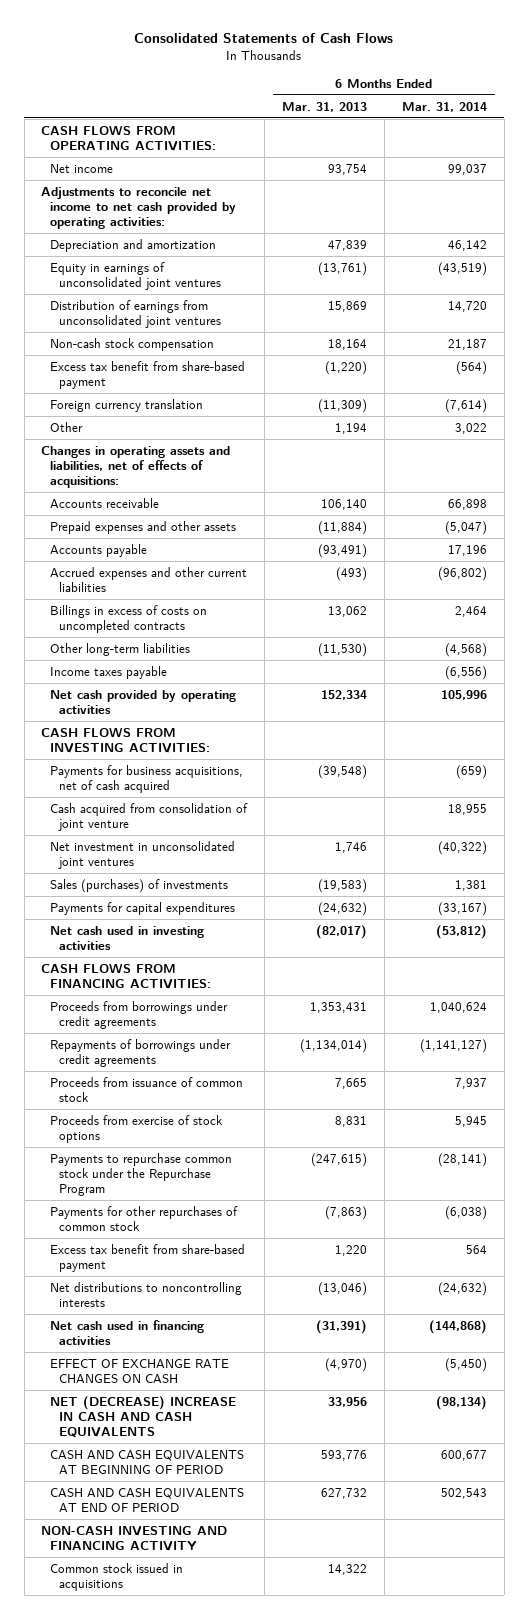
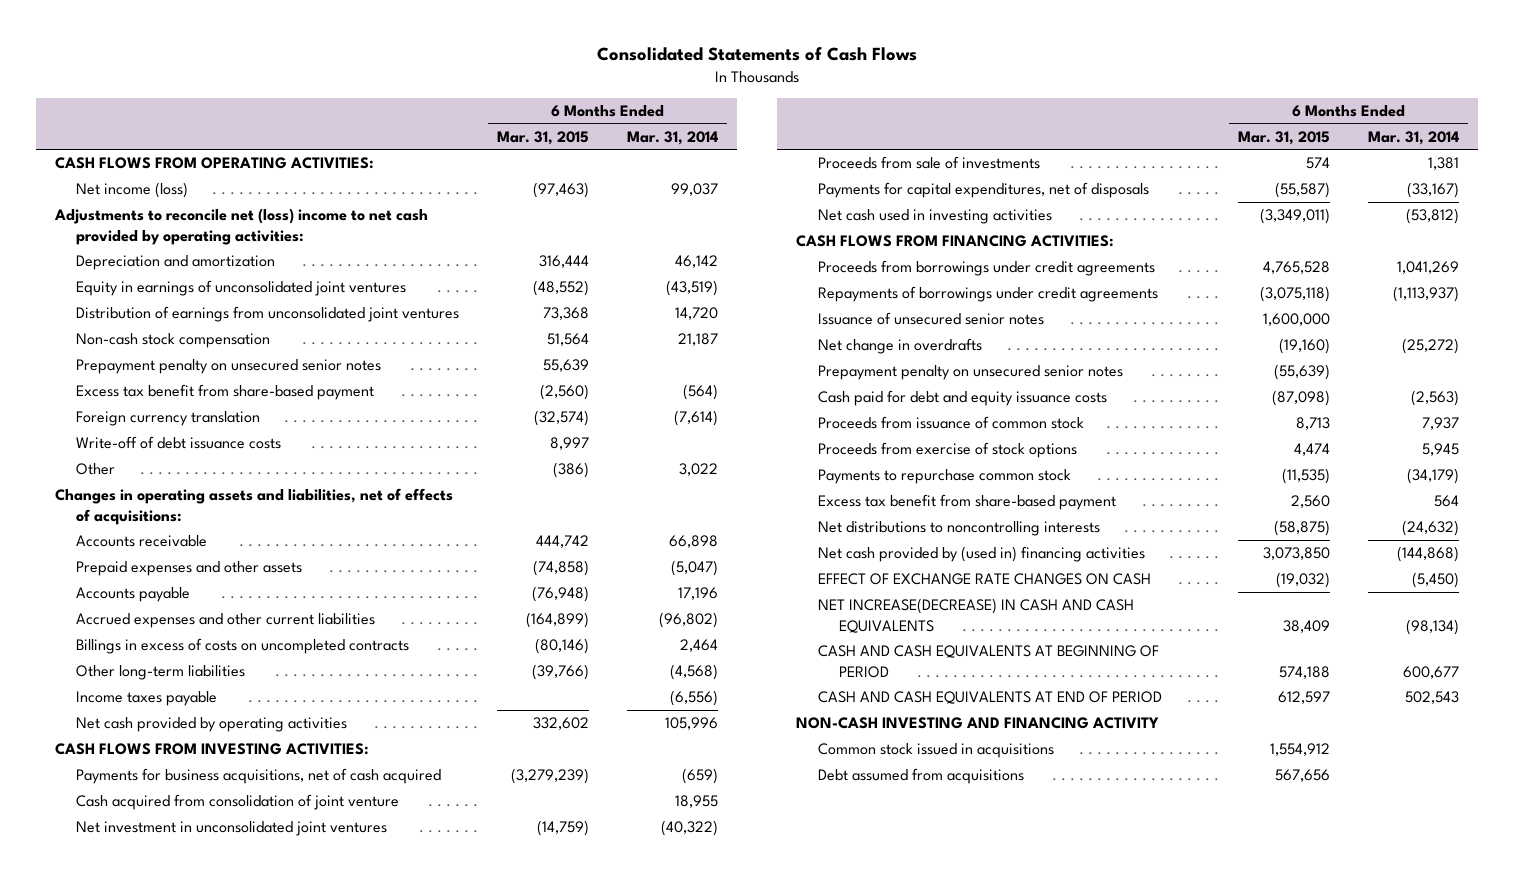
- | 6 Months Ended Mar. 31, 2013 | 6 Months Ended Mar. 31, 2014
+ | 6 Months Ended Mar. 31, 2015 | 6 Months Ended Mar. 31, 2014
- Net income | 93,754 | 99,037
- Adjustments to reconcile net income to net cash provided by operating activities:
+ Net income (loss) | (97,463) | 99,037
+ Adjustments to reconcile net (loss) income to net cash provided by operating activities:
+ Prepayment penalty on unsecured senior notes | 55,639 |
+ Write-off of debt issuance costs | 8,997 |
- Sales (purchases) of investments | (19,583) | 1,381
- Payments for capital expenditures | (24,632) | (33,167)
+ Proceeds from sale of investments | 574 | 1,381
+ Payments for capital expenditures, net of disposals | (55,587) | (33,167)
- Proceeds from borrowings under credit agreements | 1,353,431 | 1,040,624
- Repayments of borrowings under credit agreements | (1,134,014) | (1,141,127)
+ Proceeds from borrowings under credit agreements | 4,765,528 | 1,041,269
+ Repayments of borrowings under credit agreements | (3,075,118) | (1,113,937)
+ Issuance of unsecured senior notes | 1,600,000 |
+ Net change in overdrafts | (19,160) | (25,272)
+ Prepayment penalty on unsecured senior notes | (55,639) |
+ Cash paid for debt and equity issuance costs | (87,098) | (2,563)
- Payments to repurchase common stock under the Repurchase Program | (247,615) | (28,141)
- Payments for other repurchases of common stock | (7,863) | (6,038)
+ Payments to repurchase common stock | (11,535) | (34,179)
- Net cash used in financing activities | (31,391) | (144,868)
+ Net cash provided by (used in) financing activities | 3,073,850 | (144,868)
- NET (DECREASE) INCREASE IN CASH AND CASH EQUIVALENTS | 33,956 | (98,134)
+ NET INCREASE(DECREASE) IN CASH AND CASH EQUIVALENTS | 38,409 | (98,134)
+ Debt assumed from acquisitions | 567,656 |

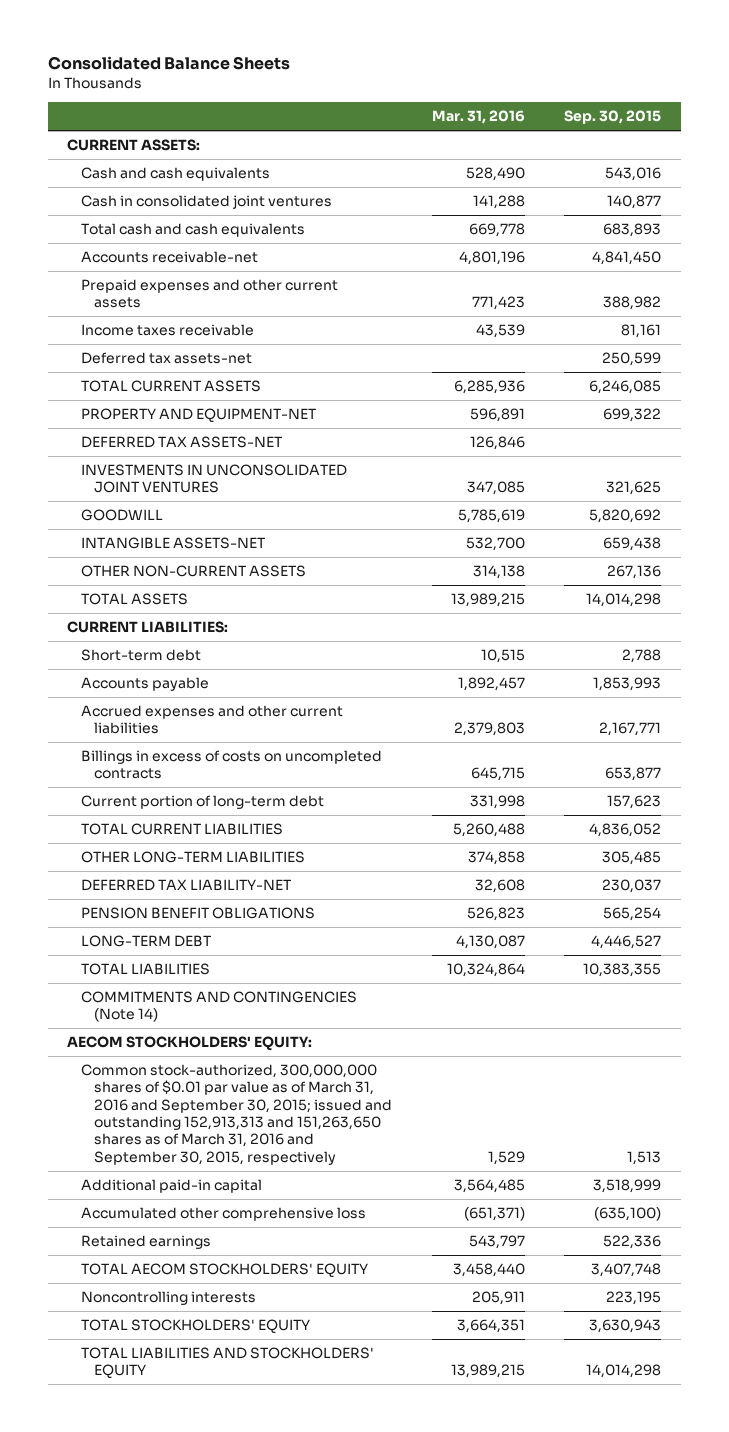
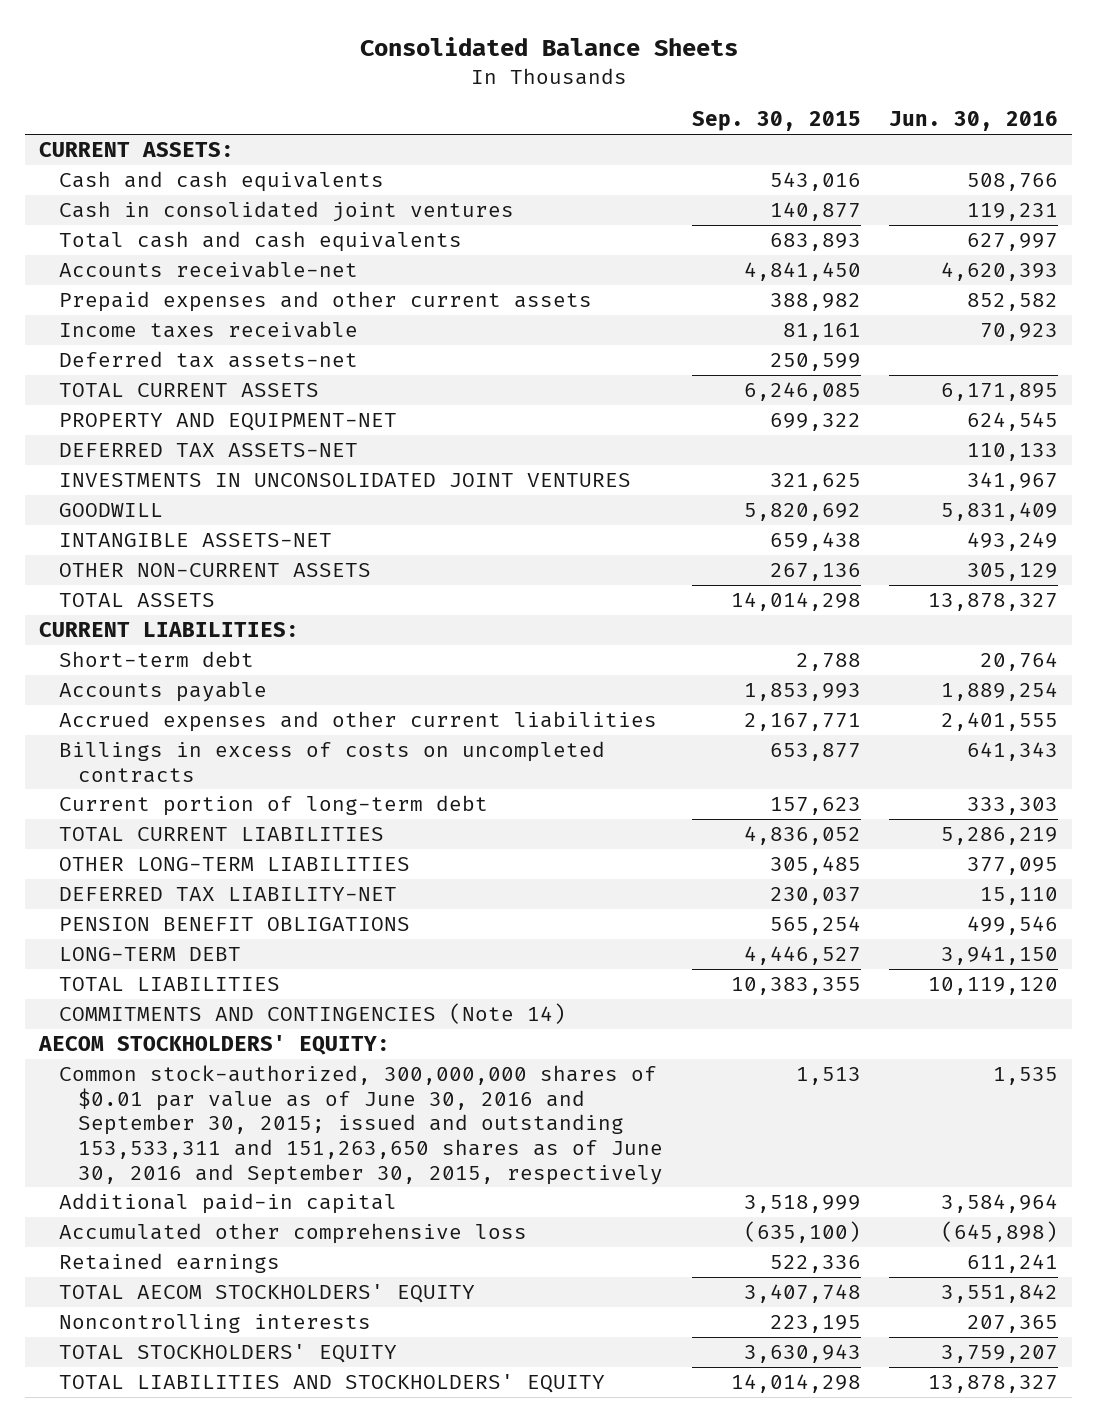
- | Mar. 31, 2016 | Sep. 30, 2015
+ | Sep. 30, 2015 | Jun. 30, 2016
- Common stock-authorized, 300,000,000 shares of $0.01 par value as of March 31, 2016 and September 30, 2015; issued and outstanding 152,913,313 and 151,263,650 shares as of March 31, 2016 and September 30, 2015, respectively | 1,529 | 1,513
+ Common stock-authorized, 300,000,000 shares of $0.01 par value as of June 30, 2016 and September 30, 2015; issued and outstanding 153,533,311 and 151,263,650 shares as of June 30, 2016 and September 30, 2015, respectively | 1,513 | 1,535

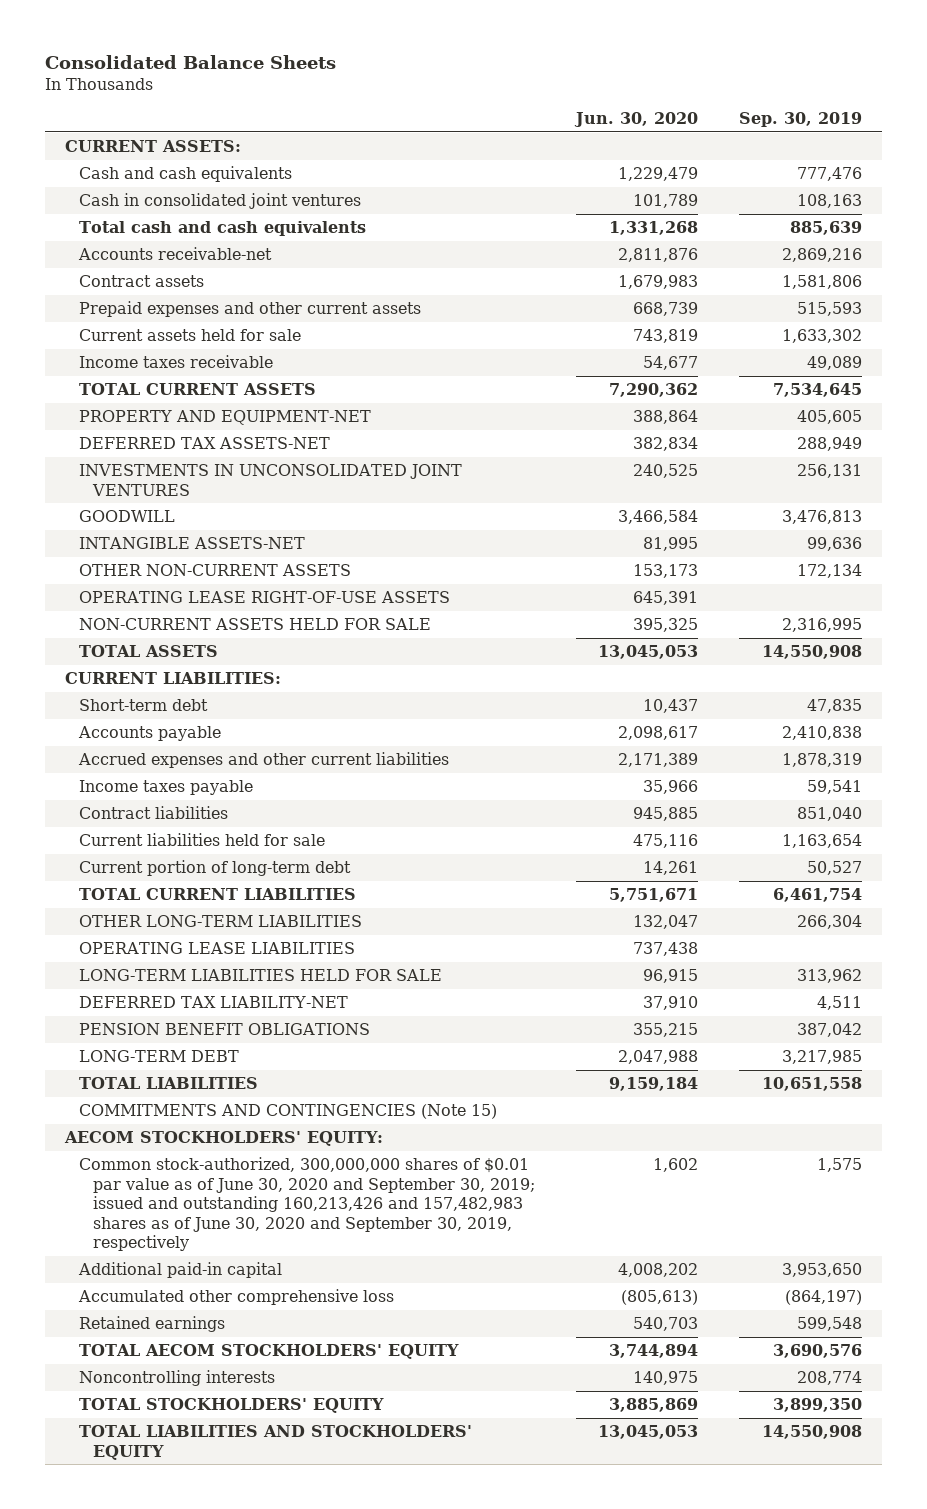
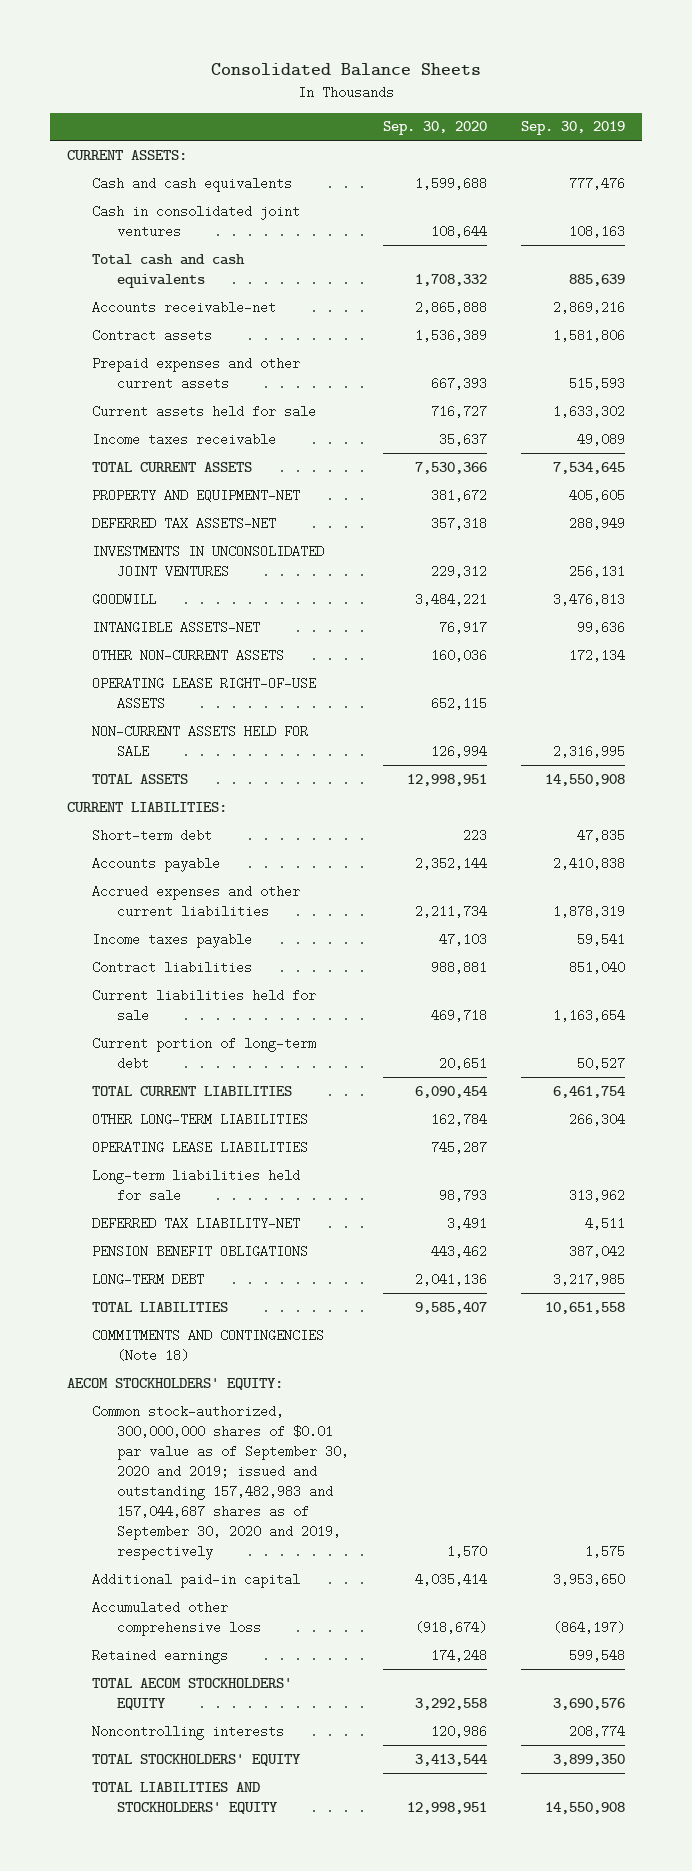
- | Jun. 30, 2020 | Sep. 30, 2019
+ | Sep. 30, 2020 | Sep. 30, 2019
- LONG-TERM LIABILITIES HELD FOR SALE | 96,915 | 313,962
+ Long-term liabilities held for sale | 98,793 | 313,962
- COMMITMENTS AND CONTINGENCIES (Note 15)
+ COMMITMENTS AND CONTINGENCIES (Note 18)
- Common stock-authorized, 300,000,000 shares of $0.01 par value as of June 30, 2020 and September 30, 2019; issued and outstanding 160,213,426 and 157,482,983 shares as of June 30, 2020 and September 30, 2019, respectively | 1,602 | 1,575
+ Common stock-authorized, 300,000,000 shares of $0.01 par value as of September 30, 2020 and 2019; issued and outstanding 157,482,983 and 157,044,687 shares as of September 30, 2020 and 2019, respectively | 1,570 | 1,575

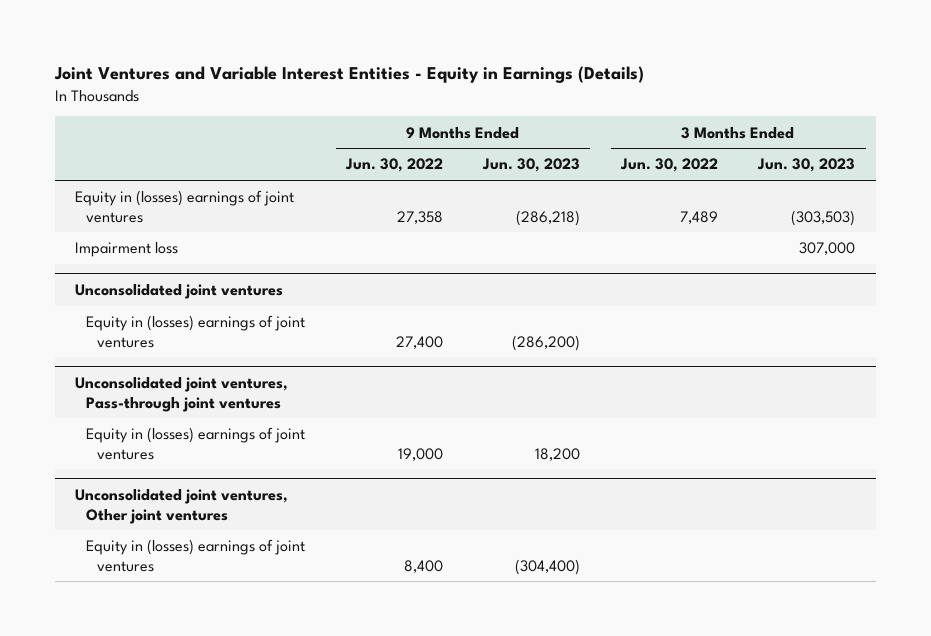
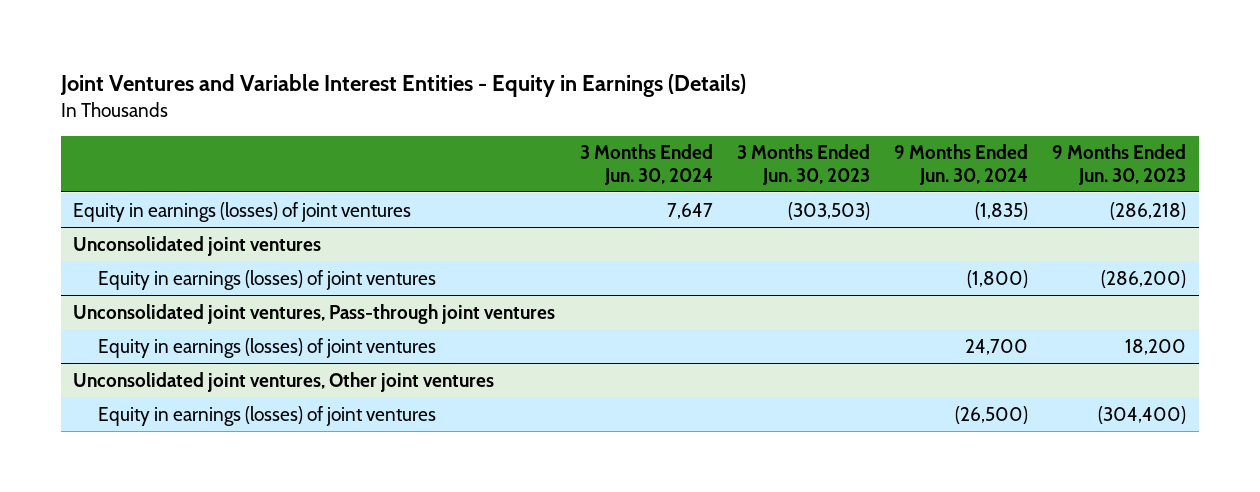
- | 9 Months Ended Jun. 30, 2022 | 9 Months Ended Jun. 30, 2023 | 3 Months Ended Jun. 30, 2022 | 3 Months Ended Jun. 30, 2023
+ | 3 Months Ended Jun. 30, 2024 | 3 Months Ended Jun. 30, 2023 | 9 Months Ended Jun. 30, 2024 | 9 Months Ended Jun. 30, 2023
- Equity in (losses) earnings of joint ventures | 27,358 | (286,218) | 7,489 | (303,503)
- Impairment loss | | | | 307,000
+ Equity in earnings (losses) of joint ventures | 7,647 | (303,503) | (1,835) | (286,218)
@ Unconsolidated joint ventures
- Equity in (losses) earnings of joint ventures | 27,400 | (286,200) | |
+ Equity in earnings (losses) of joint ventures | | | (1,800) | (286,200)
@ Unconsolidated joint ventures, Pass-through joint ventures
- Equity in (losses) earnings of joint ventures | 19,000 | 18,200 | |
+ Equity in earnings (losses) of joint ventures | | | 24,700 | 18,200
@ Unconsolidated joint ventures, Other joint ventures
- Equity in (losses) earnings of joint ventures | 8,400 | (304,400) | |
+ Equity in earnings (losses) of joint ventures | | | (26,500) | (304,400)

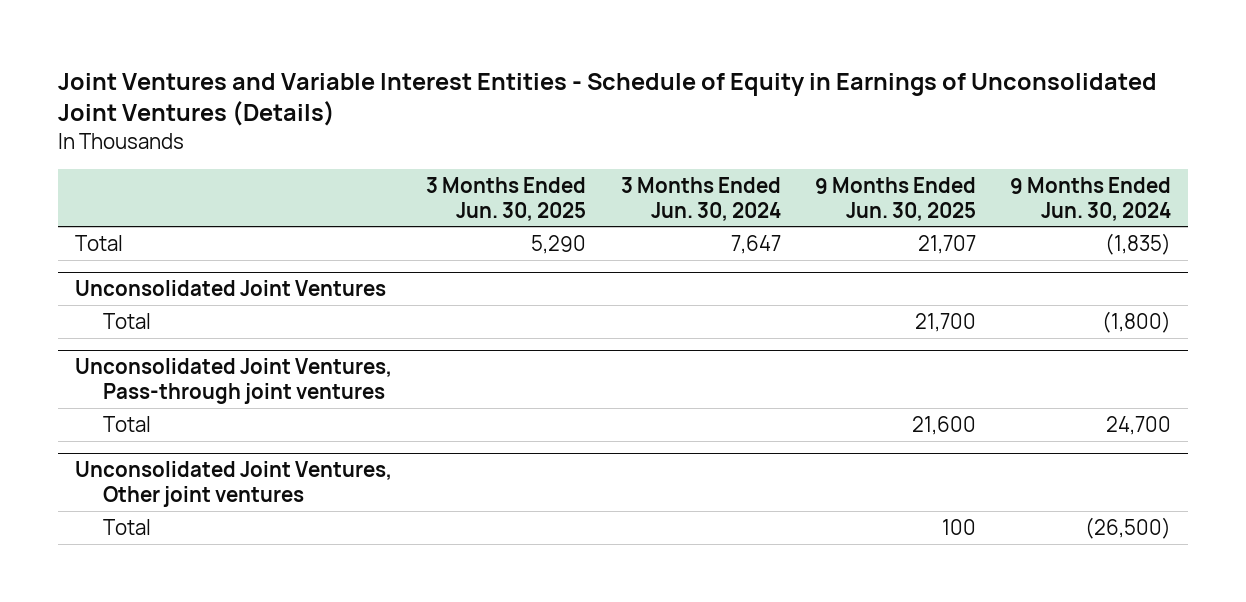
- Joint Ventures and Variable Interest Entities - Equity in Earnings (Details)
+ Joint Ventures and Variable Interest Entities - Schedule of Equity in Earnings of Unconsolidated Joint Ventures (Details)
- | 3 Months Ended Jun. 30, 2024 | 3 Months Ended Jun. 30, 2023 | 9 Months Ended Jun. 30, 2024 | 9 Months Ended Jun. 30, 2023
+ | 3 Months Ended Jun. 30, 2025 | 3 Months Ended Jun. 30, 2024 | 9 Months Ended Jun. 30, 2025 | 9 Months Ended Jun. 30, 2024
- Equity in earnings (losses) of joint ventures | 7,647 | (303,503) | (1,835) | (286,218)
- Unconsolidated joint ventures
- Equity in earnings (losses) of joint ventures | | | (1,800) | (286,200)
- Unconsolidated joint ventures, Pass-through joint ventures
- Equity in earnings (losses) of joint ventures | | | 24,700 | 18,200
- Unconsolidated joint ventures, Other joint ventures
- Equity in earnings (losses) of joint ventures | | | (26,500) | (304,400)
+ Total | 5,290 | 7,647 | 21,707 | (1,835)
+ Unconsolidated Joint Ventures
+ Total | | | 21,700 | (1,800)
+ Unconsolidated Joint Ventures, Pass-through joint ventures
+ Total | | | 21,600 | 24,700
+ Unconsolidated Joint Ventures, Other joint ventures
+ Total | | | 100 | (26,500)

